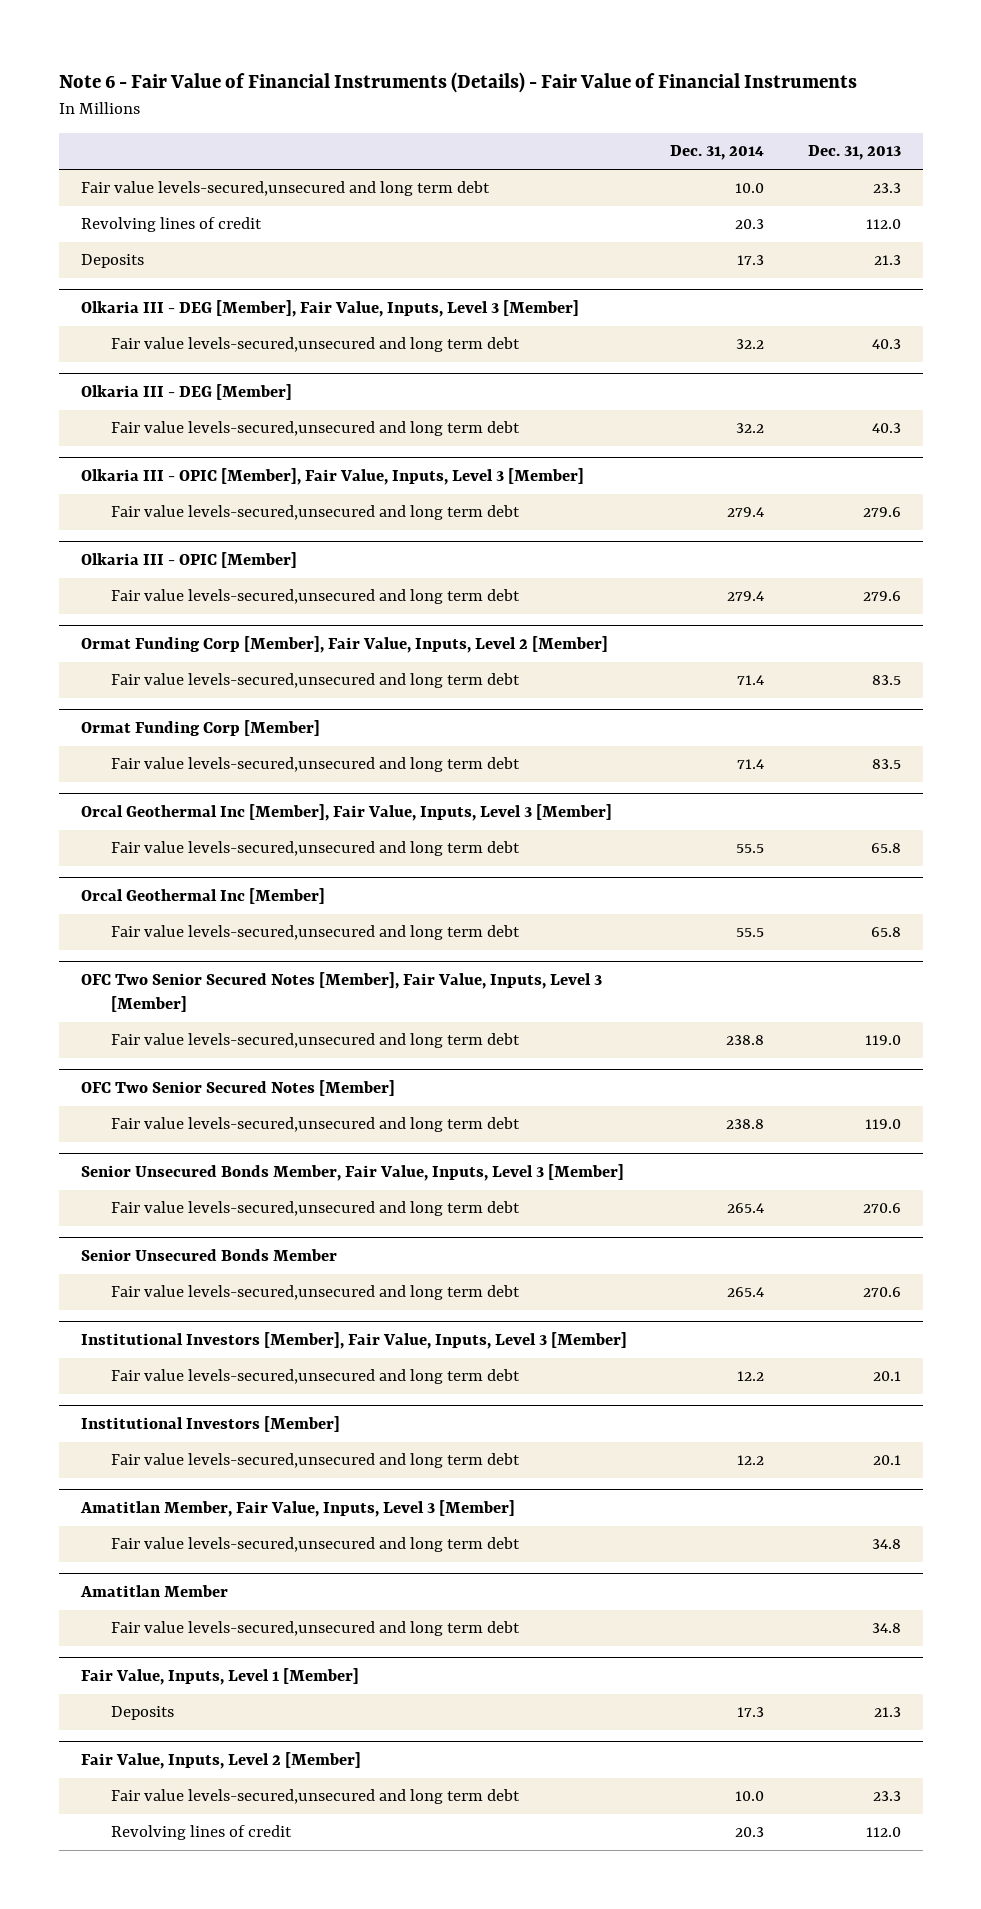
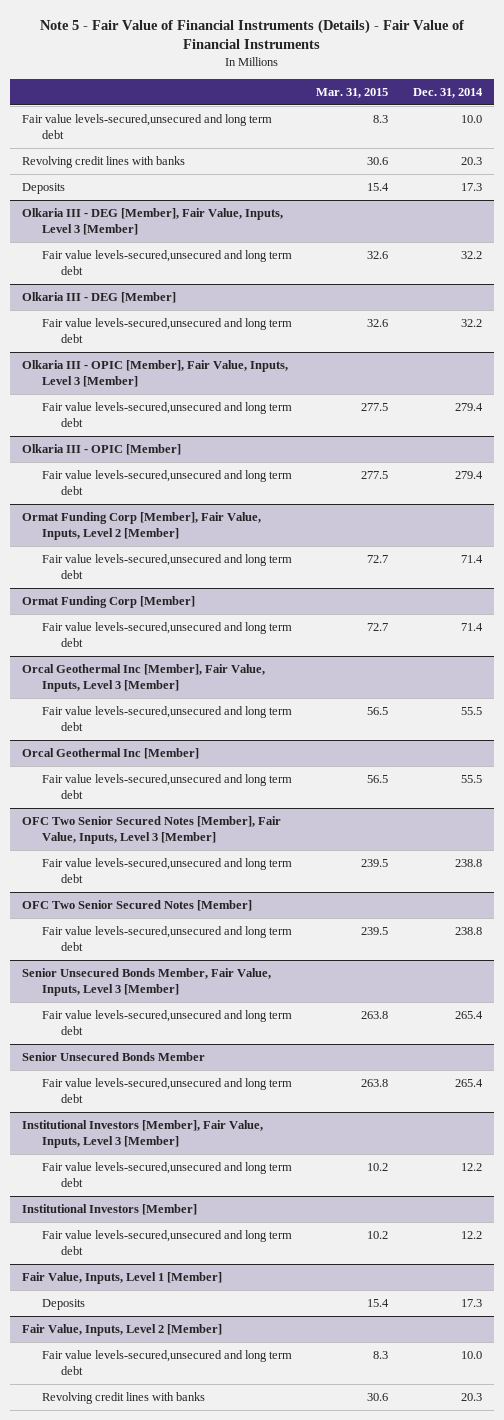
- Note 6 - Fair Value of Financial Instruments (Details) - Fair Value of Financial Instruments
+ Note 5 - Fair Value of Financial Instruments (Details) - Fair Value of Financial Instruments
- | Dec. 31, 2014 | Dec. 31, 2013
+ | Mar. 31, 2015 | Dec. 31, 2014
- Revolving lines of credit | 20.3 | 112.0
+ Revolving credit lines with banks | 30.6 | 20.3
- Amatitlan Member, Fair Value, Inputs, Level 3 [Member]
- Fair value levels-secured,unsecured and long term debt | | 34.8
- Amatitlan Member
- Fair value levels-secured,unsecured and long term debt | | 34.8
@ Fair Value, Inputs, Level 2 [Member]
- Revolving lines of credit | 20.3 | 112.0
+ Revolving credit lines with banks | 30.6 | 20.3

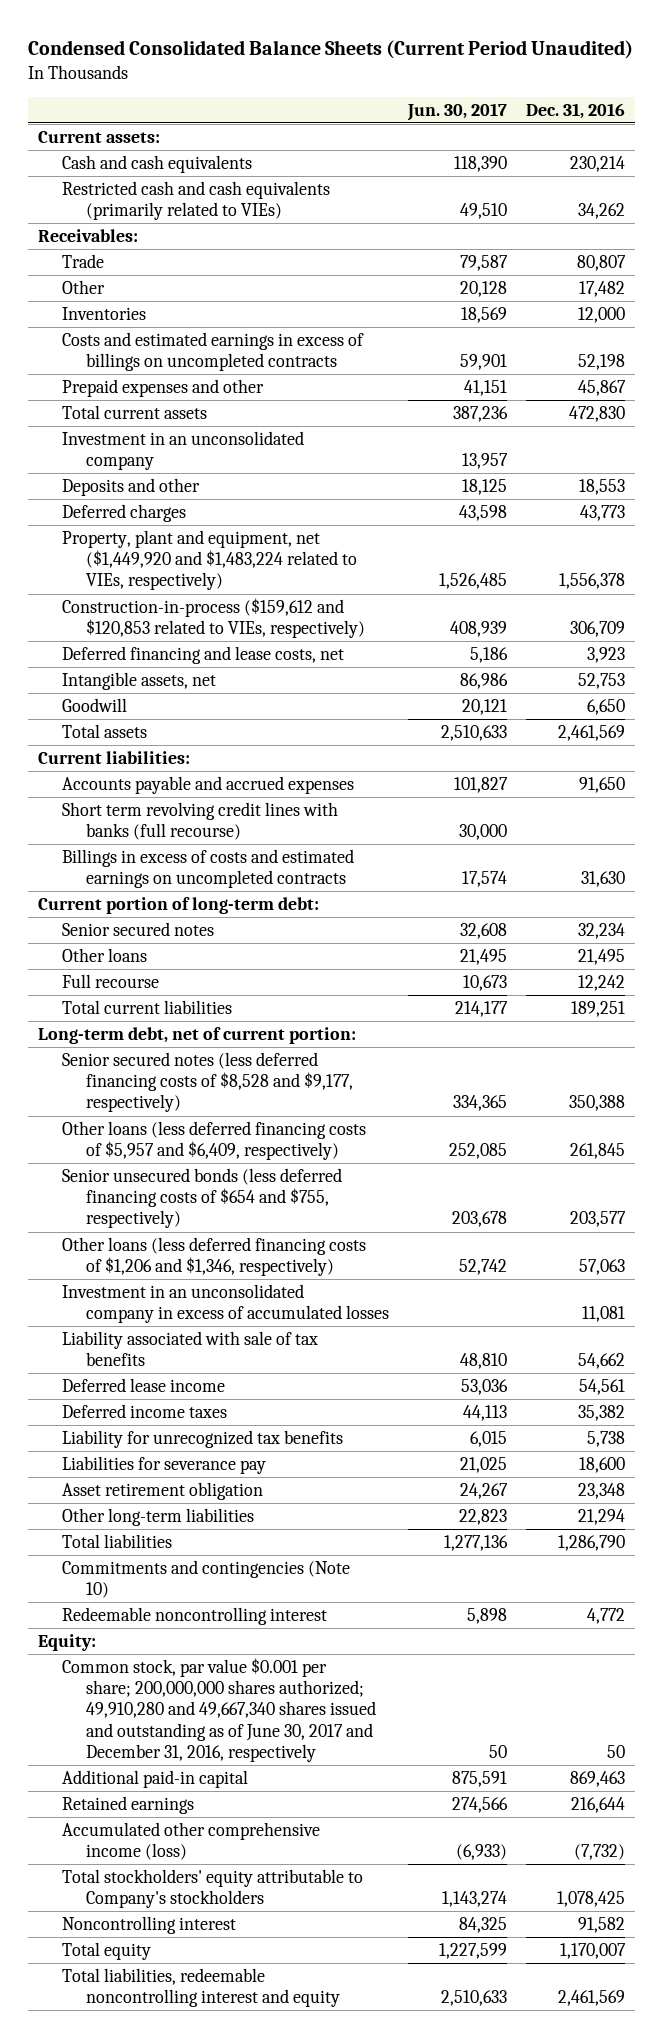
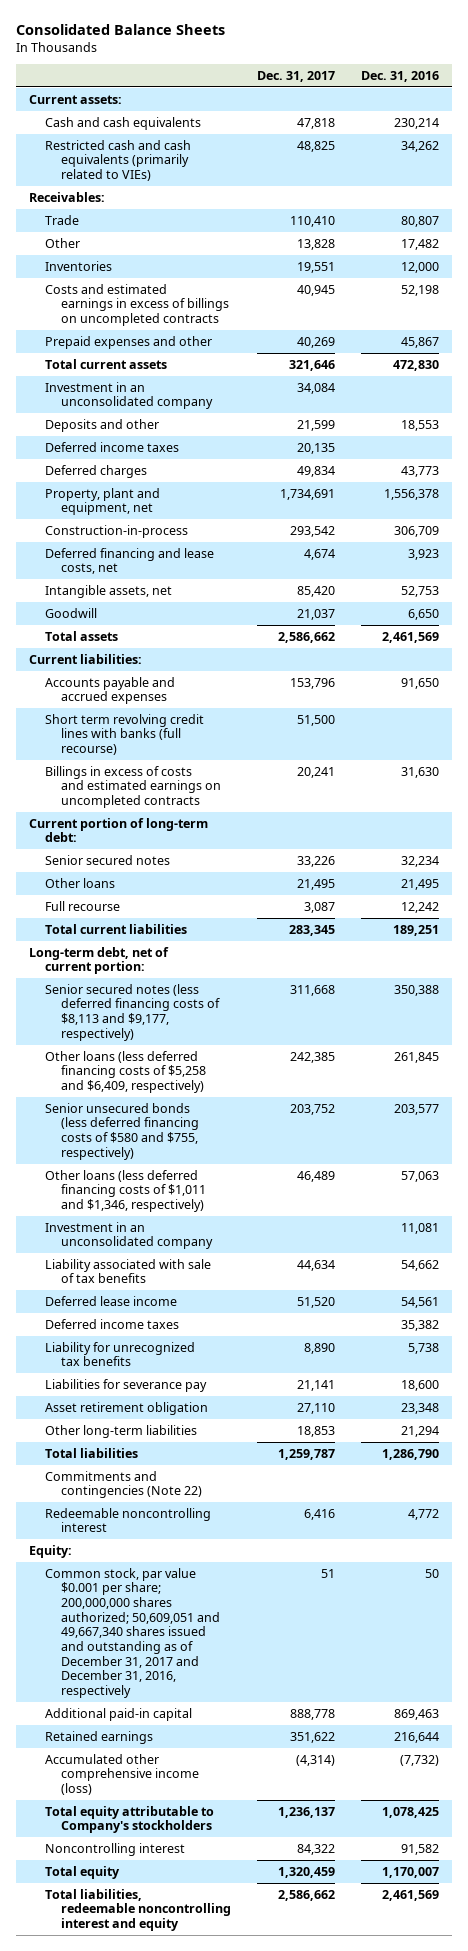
- Condensed Consolidated Balance Sheets (Current Period Unaudited)
+ Consolidated Balance Sheets
- | Jun. 30, 2017 | Dec. 31, 2016
+ | Dec. 31, 2017 | Dec. 31, 2016
+ Deferred income taxes | 20,135 |
- Property, plant and equipment, net ($1,449,920 and $1,483,224 related to VIEs, respectively) | 1,526,485 | 1,556,378
- Construction-in-process ($159,612 and $120,853 related to VIEs, respectively) | 408,939 | 306,709
+ Property, plant and equipment, net | 1,734,691 | 1,556,378
+ Construction-in-process | 293,542 | 306,709
- Senior secured notes (less deferred financing costs of $8,528 and $9,177, respectively) | 334,365 | 350,388
- Other loans (less deferred financing costs of $5,957 and $6,409, respectively) | 252,085 | 261,845
- Senior unsecured bonds (less deferred financing costs of $654 and $755, respectively) | 203,678 | 203,577
- Other loans (less deferred financing costs of $1,206 and $1,346, respectively) | 52,742 | 57,063
- Investment in an unconsolidated company in excess of accumulated losses | | 11,081
+ Senior secured notes (less deferred financing costs of $8,113 and $9,177, respectively) | 311,668 | 350,388
+ Other loans (less deferred financing costs of $5,258 and $6,409, respectively) | 242,385 | 261,845
+ Senior unsecured bonds (less deferred financing costs of $580 and $755, respectively) | 203,752 | 203,577
+ Other loans (less deferred financing costs of $1,011 and $1,346, respectively) | 46,489 | 57,063
+ Investment in an unconsolidated company | | 11,081
- Commitments and contingencies (Note 10)
+ Commitments and contingencies (Note 22)
- Common stock, par value $0.001 per share; 200,000,000 shares authorized; 49,910,280 and 49,667,340 shares issued and outstanding as of June 30, 2017 and December 31, 2016, respectively | 50 | 50
+ Common stock, par value $0.001 per share; 200,000,000 shares authorized; 50,609,051 and 49,667,340 shares issued and outstanding as of December 31, 2017 and December 31, 2016, respectively | 51 | 50
- Total stockholders' equity attributable to Company's stockholders | 1,143,274 | 1,078,425
+ Total equity attributable to Company's stockholders | 1,236,137 | 1,078,425

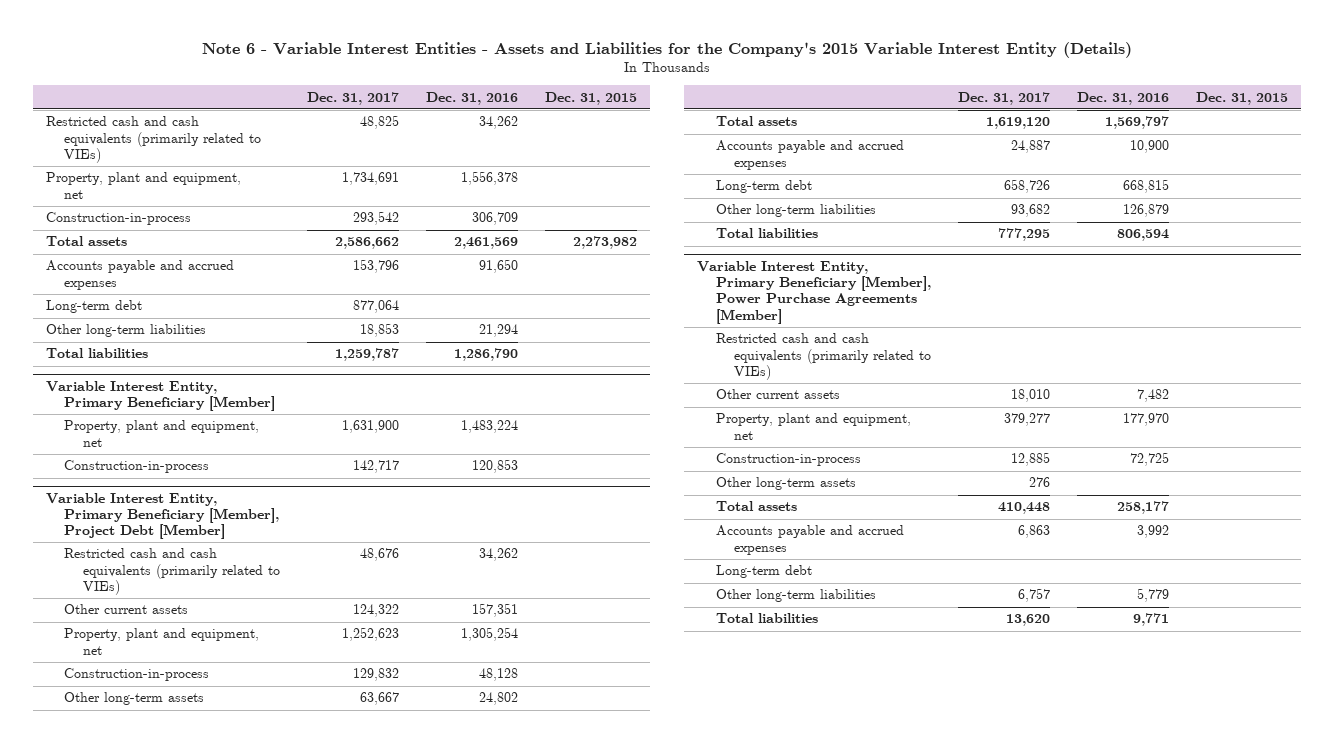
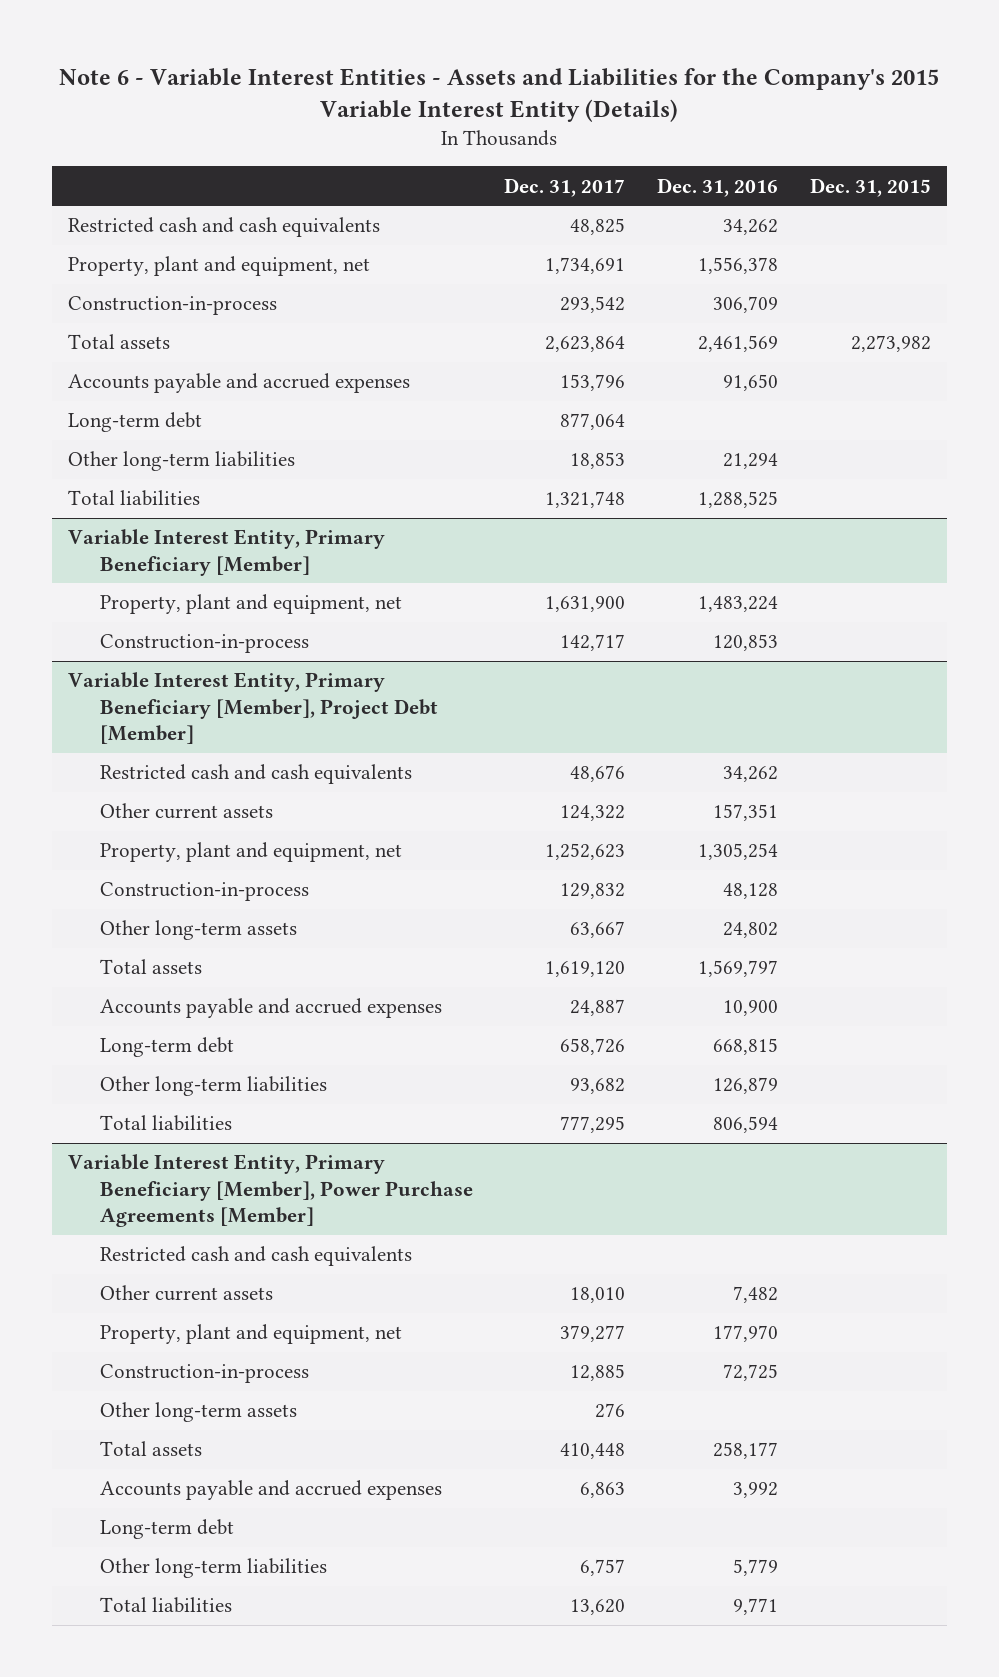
- Restricted cash and cash equivalents (primarily related to VIEs) | 48,825 | 34,262 |
+ Restricted cash and cash equivalents | 48,825 | 34,262 |
- Total assets | 2,586,662 | 2,461,569 | 2,273,982
+ Total assets | 2,623,864 | 2,461,569 | 2,273,982
- Total liabilities | 1,259,787 | 1,286,790 |
+ Total liabilities | 1,321,748 | 1,288,525 |
@ Variable Interest Entity, Primary Beneficiary [Member], Project Debt [Member]
- Restricted cash and cash equivalents (primarily related to VIEs) | 48,676 | 34,262 |
+ Restricted cash and cash equivalents | 48,676 | 34,262 |
@ Variable Interest Entity, Primary Beneficiary [Member], Power Purchase Agreements [Member]
- Restricted cash and cash equivalents (primarily related to VIEs)
+ Restricted cash and cash equivalents

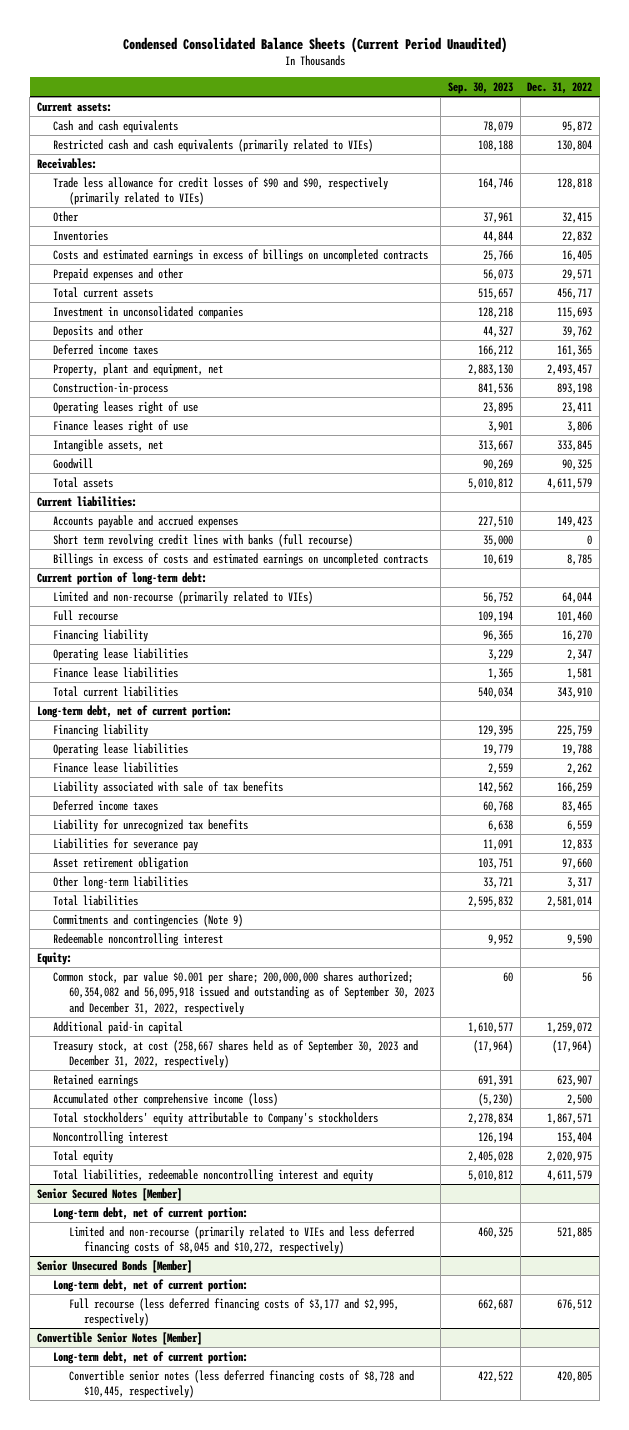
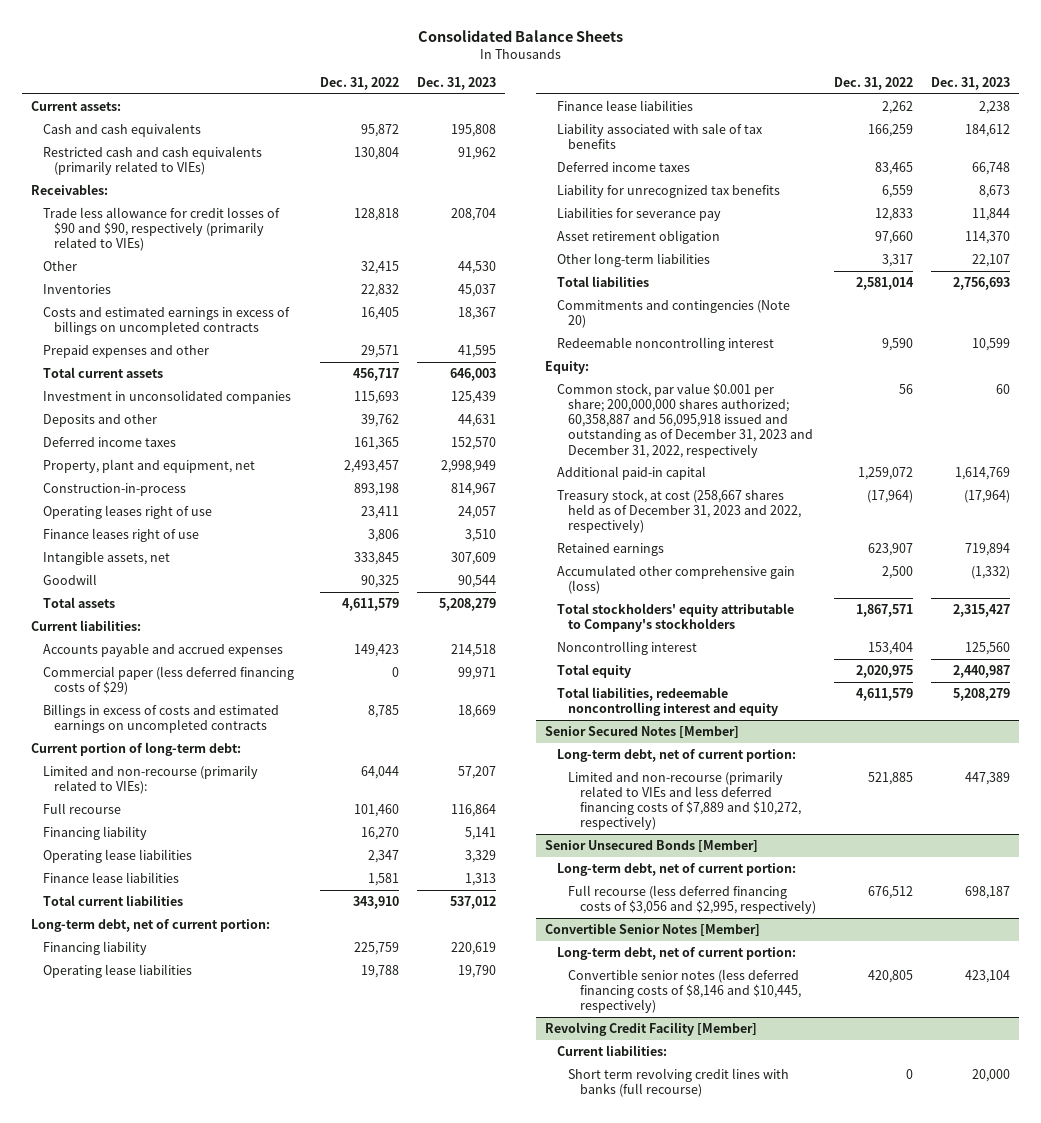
- Condensed Consolidated Balance Sheets (Current Period Unaudited)
+ Consolidated Balance Sheets
- | Sep. 30, 2023 | Dec. 31, 2022
+ | Dec. 31, 2022 | Dec. 31, 2023
- Short term revolving credit lines with banks (full recourse) | 35,000 | 0
+ Commercial paper (less deferred financing costs of $29) | 0 | 99,971
- Limited and non-recourse (primarily related to VIEs) | 56,752 | 64,044
+ Limited and non-recourse (primarily related to VIEs): | 64,044 | 57,207
- Commitments and contingencies (Note 9)
+ Commitments and contingencies (Note 20)
- Common stock, par value $0.001 per share; 200,000,000 shares authorized; 60,354,082 and 56,095,918 issued and outstanding as of September 30, 2023 and December 31, 2022, respectively | 60 | 56
+ Common stock, par value $0.001 per share; 200,000,000 shares authorized; 60,358,887 and 56,095,918 issued and outstanding as of December 31, 2023 and December 31, 2022, respectively | 56 | 60
- Treasury stock, at cost (258,667 shares held as of September 30, 2023 and December 31, 2022, respectively) | (17,964) | (17,964)
+ Treasury stock, at cost (258,667 shares held as of December 31, 2023 and 2022, respectively) | (17,964) | (17,964)
- Accumulated other comprehensive income (loss) | (5,230) | 2,500
+ Accumulated other comprehensive gain (loss) | 2,500 | (1,332)
@ Senior Secured Notes [Member]
- Limited and non-recourse (primarily related to VIEs and less deferred financing costs of $8,045 and $10,272, respectively) | 460,325 | 521,885
+ Limited and non-recourse (primarily related to VIEs and less deferred financing costs of $7,889 and $10,272, respectively) | 521,885 | 447,389
@ Senior Unsecured Bonds [Member]
- Full recourse (less deferred financing costs of $3,177 and $2,995, respectively) | 662,687 | 676,512
+ Full recourse (less deferred financing costs of $3,056 and $2,995, respectively) | 676,512 | 698,187
@ Convertible Senior Notes [Member]
- Convertible senior notes (less deferred financing costs of $8,728 and $10,445, respectively) | 422,522 | 420,805
+ Convertible senior notes (less deferred financing costs of $8,146 and $10,445, respectively) | 420,805 | 423,104
+ Revolving Credit Facility [Member]
+ Current liabilities:
+ Short term revolving credit lines with banks (full recourse) | 0 | 20,000

